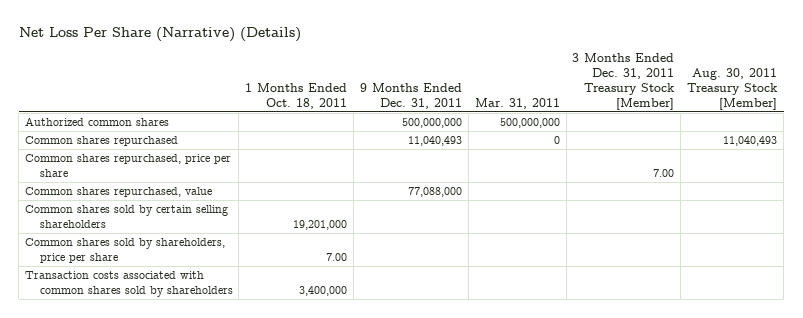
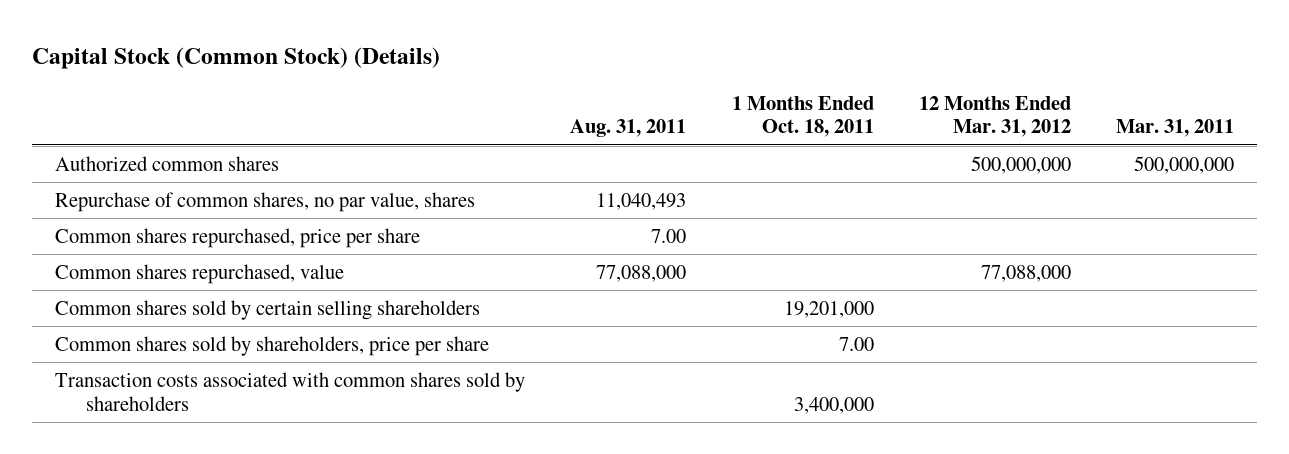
- Net Loss Per Share (Narrative) (Details)
+ Capital Stock (Common Stock) (Details)
- | 1 Months Ended Oct. 18, 2011 | 9 Months Ended Dec. 31, 2011 | Mar. 31, 2011 | 3 Months Ended Dec. 31, 2011 Treasury Stock [Member] | Aug. 30, 2011 Treasury Stock [Member]
+ | Aug. 31, 2011 | 1 Months Ended Oct. 18, 2011 | 12 Months Ended Mar. 31, 2012 | Mar. 31, 2011
- Common shares repurchased | | 11,040,493 | 0 | | 11,040,493
+ Repurchase of common shares, no par value, shares | 11,040,493 | | |

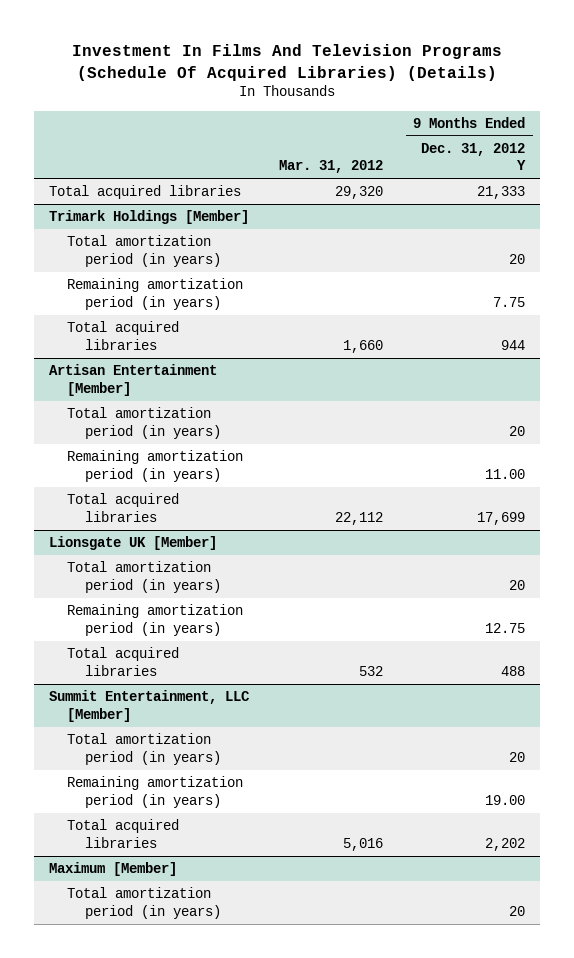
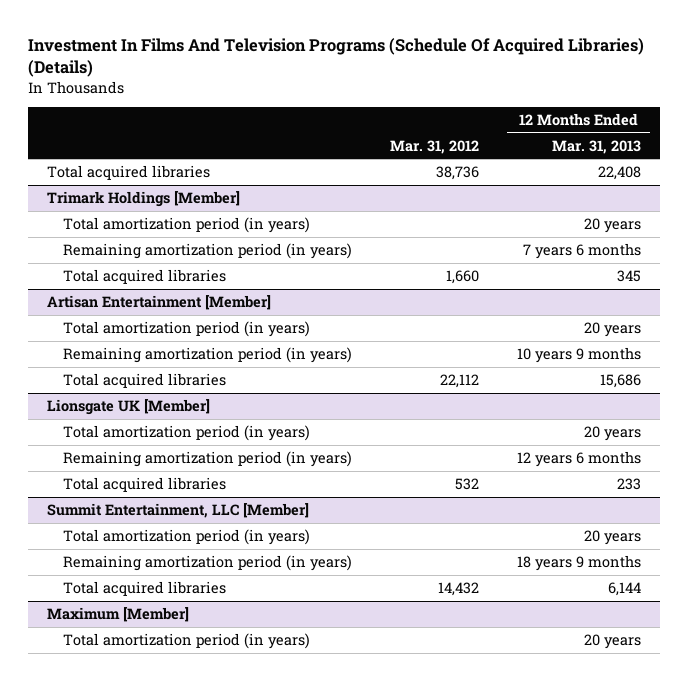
- | Mar. 31, 2012 | 9 Months Ended Dec. 31, 2012 Y
+ | Mar. 31, 2012 | 12 Months Ended Mar. 31, 2013
- Total acquired libraries | 29,320 | 21,333
+ Total acquired libraries | 38,736 | 22,408
@ Summit Entertainment, LLC [Member]
- Total acquired libraries | 5,016 | 2,202
+ Total acquired libraries | 14,432 | 6,144

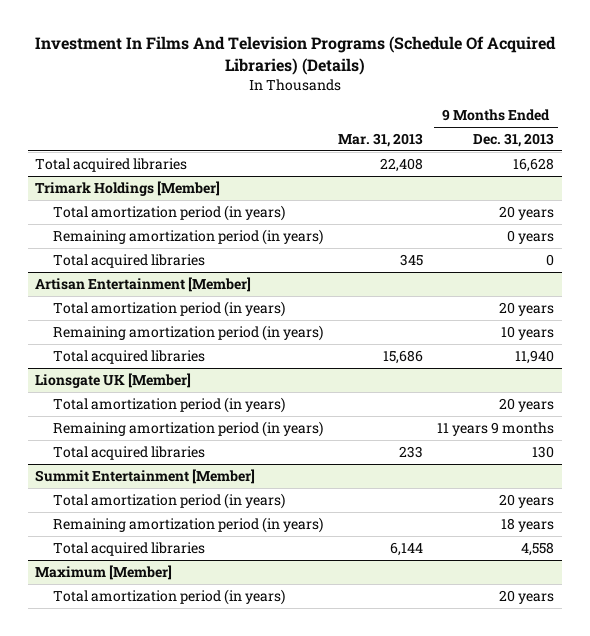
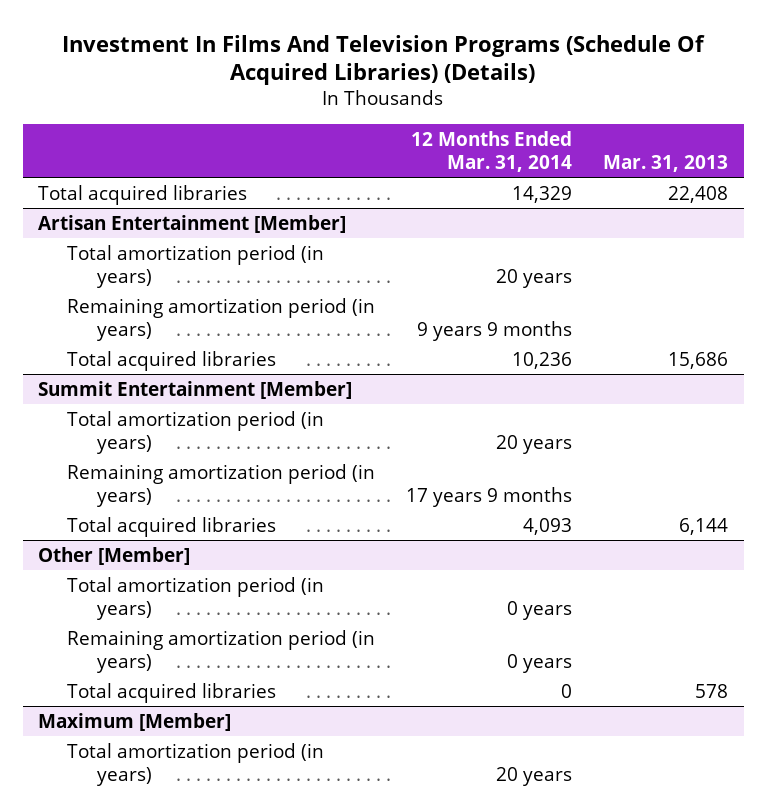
- | Mar. 31, 2013 | 9 Months Ended Dec. 31, 2013
+ | 12 Months Ended Mar. 31, 2014 | Mar. 31, 2013
- Trimark Holdings [Member]
- Total amortization period (in years) | | 20 years
- Remaining amortization period (in years) | | 0 years
- Total acquired libraries | 345 | 0
- Lionsgate UK [Member]
- Total amortization period (in years) | | 20 years
- Remaining amortization period (in years) | | 11 years 9 months
- Total acquired libraries | 233 | 130
+ Other [Member]
+ Total amortization period (in years) | 0 years |
+ Remaining amortization period (in years) | 0 years |
+ Total acquired libraries | 0 | 578

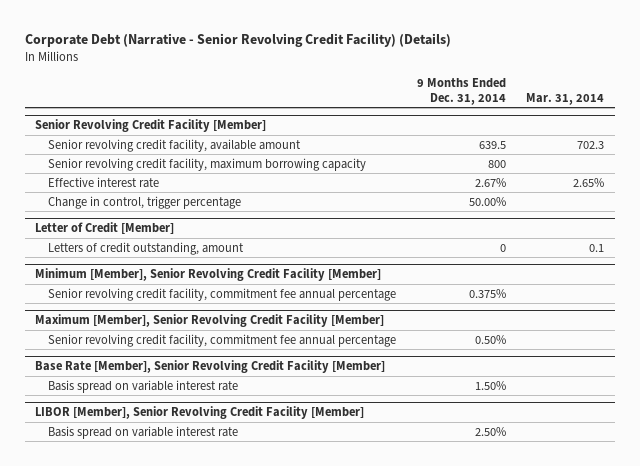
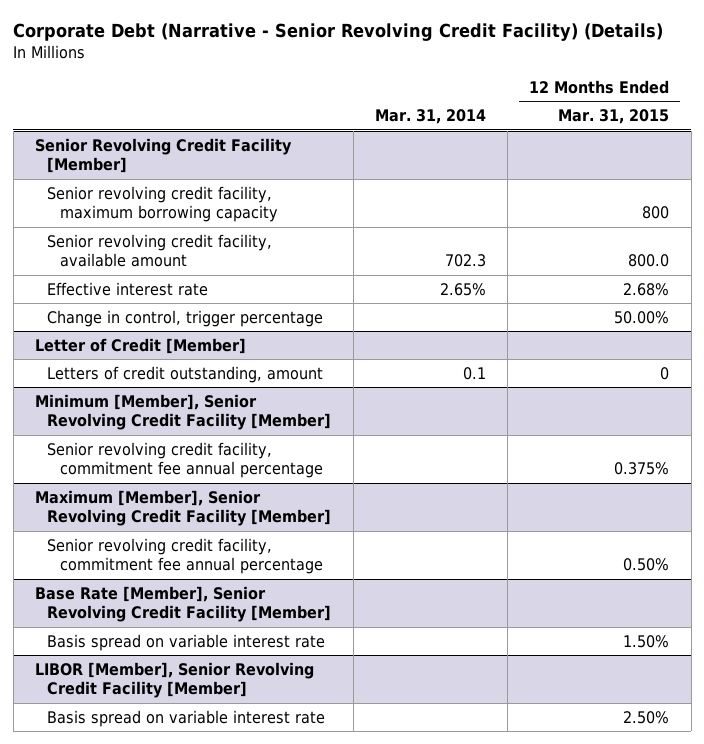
- | 9 Months Ended Dec. 31, 2014 | Mar. 31, 2014
+ | Mar. 31, 2014 | 12 Months Ended Mar. 31, 2015
@ Senior Revolving Credit Facility [Member]
moved down: Senior revolving credit facility, available amount | 702.3 | 800.0

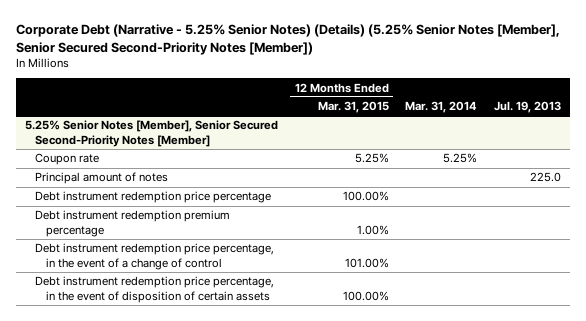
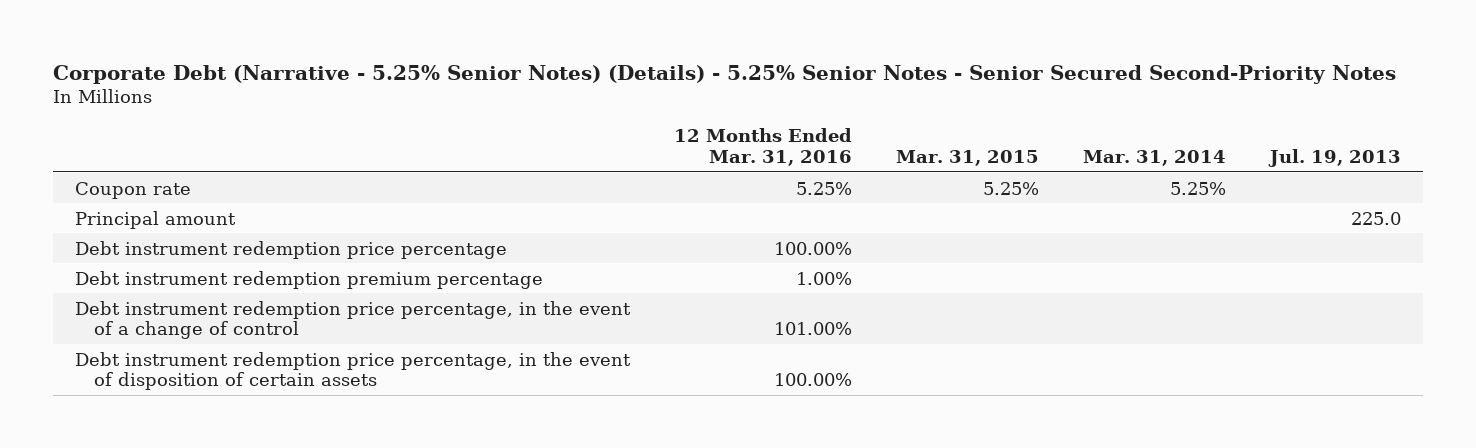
- Corporate Debt (Narrative - 5.25% Senior Notes) (Details) (5.25% Senior Notes [Member], Senior Secured Second-Priority Notes [Member])
+ Corporate Debt (Narrative - 5.25% Senior Notes) (Details) - 5.25% Senior Notes - Senior Secured Second-Priority Notes
- | 12 Months Ended Mar. 31, 2015 | Mar. 31, 2014 | Jul. 19, 2013
+ | 12 Months Ended Mar. 31, 2016 | Mar. 31, 2015 | Mar. 31, 2014 | Jul. 19, 2013
- 5.25% Senior Notes [Member], Senior Secured Second-Priority Notes [Member]
- Principal amount of notes | | | 225.0
+ Principal amount | | | | 225.0

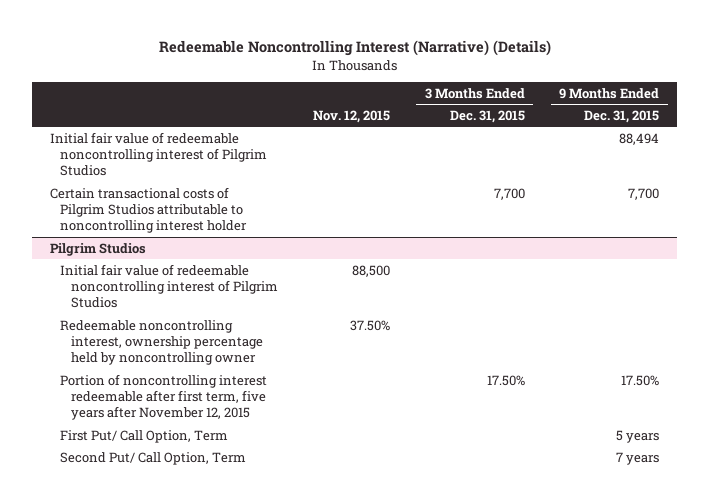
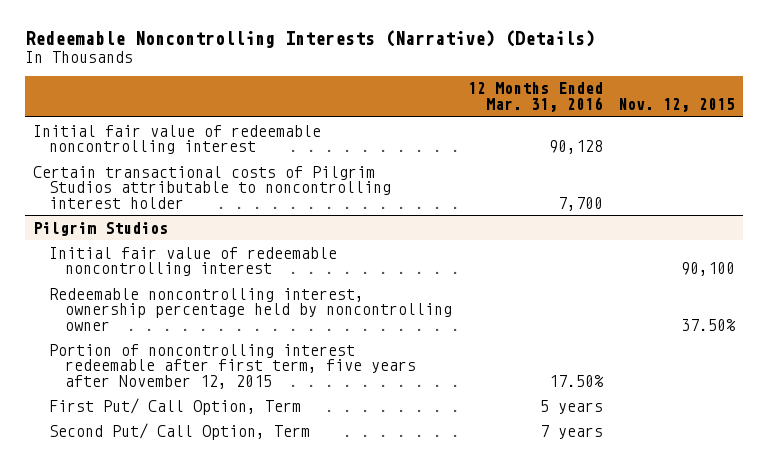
- Redeemable Noncontrolling Interest (Narrative) (Details)
+ Redeemable Noncontrolling Interests (Narrative) (Details)
- | Nov. 12, 2015 | 3 Months Ended Dec. 31, 2015 | 9 Months Ended Dec. 31, 2015
+ | 12 Months Ended Mar. 31, 2016 | Nov. 12, 2015
- Initial fair value of redeemable noncontrolling interest of Pilgrim Studios | | | 88,494
+ Initial fair value of redeemable noncontrolling interest | 90,128 |
@ Pilgrim Studios
- Initial fair value of redeemable noncontrolling interest of Pilgrim Studios | 88,500 | |
+ Initial fair value of redeemable noncontrolling interest | | 90,100

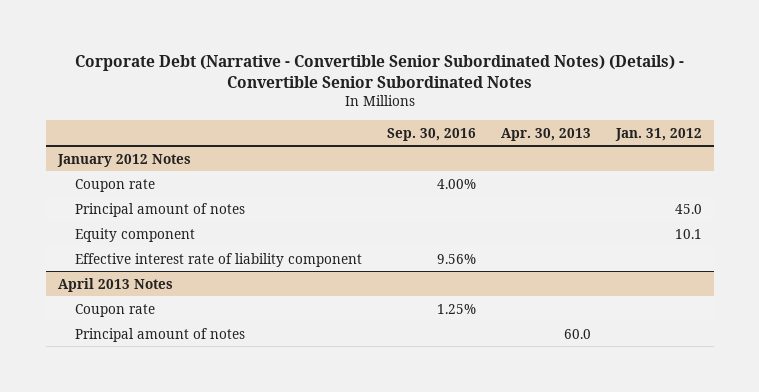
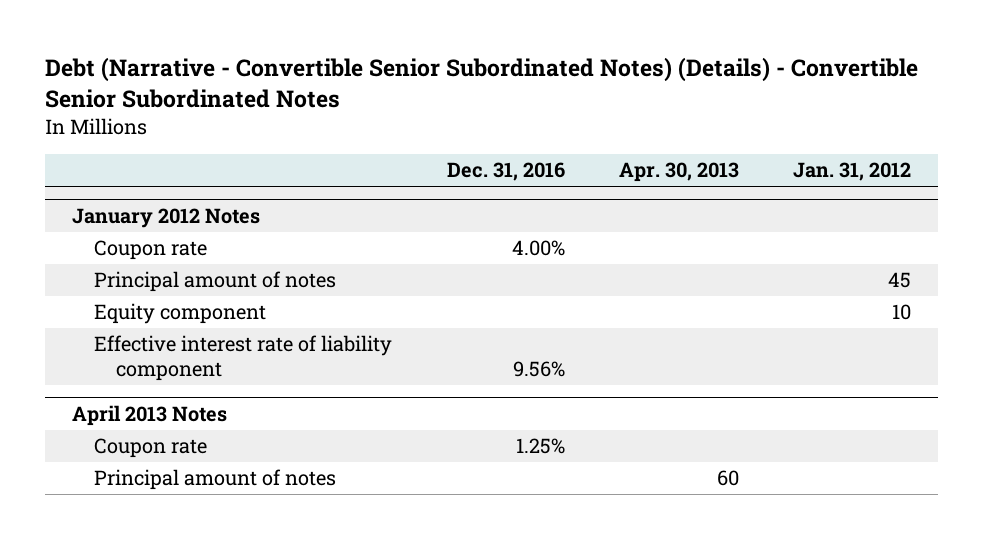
- Corporate Debt (Narrative - Convertible Senior Subordinated Notes) (Details) - Convertible Senior Subordinated Notes
+ Debt (Narrative - Convertible Senior Subordinated Notes) (Details) - Convertible Senior Subordinated Notes
- | Sep. 30, 2016 | Apr. 30, 2013 | Jan. 31, 2012
+ | Dec. 31, 2016 | Apr. 30, 2013 | Jan. 31, 2012
@ January 2012 Notes
- Principal amount of notes | | | 45.0
- Equity component | | | 10.1
+ Principal amount of notes | | | 45
+ Equity component | | | 10
@ April 2013 Notes
- Principal amount of notes | | 60.0 |
+ Principal amount of notes | | 60 |

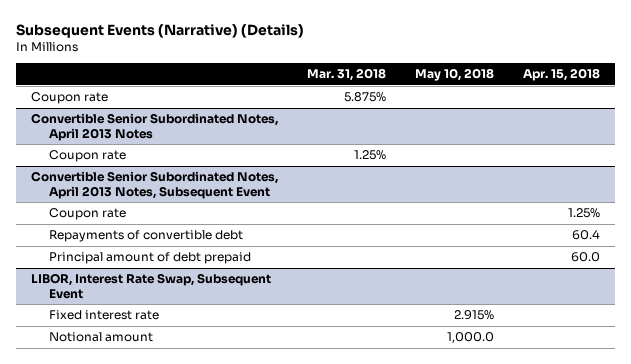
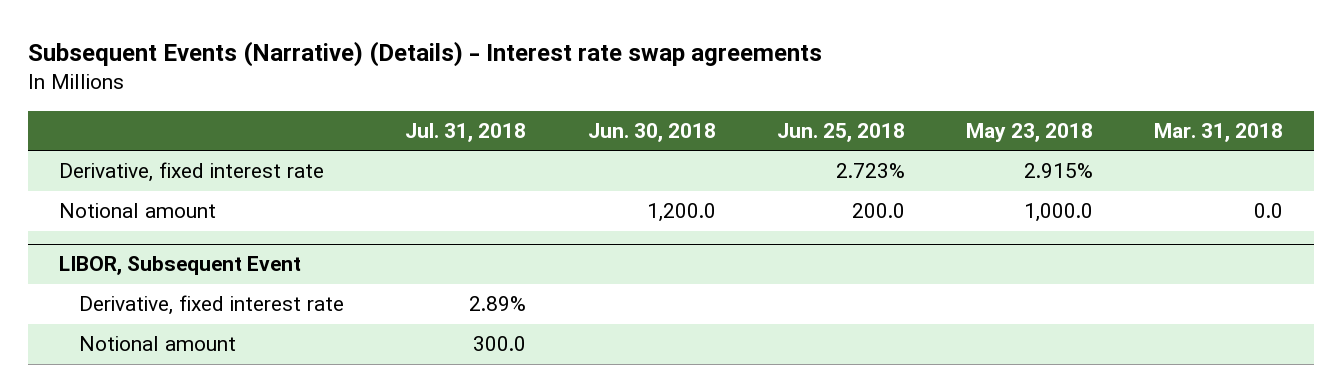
- Subsequent Events (Narrative) (Details)
+ Subsequent Events (Narrative) (Details) - Interest rate swap agreements
- | Mar. 31, 2018 | May 10, 2018 | Apr. 15, 2018
+ | Jul. 31, 2018 | Jun. 30, 2018 | Jun. 25, 2018 | May 23, 2018 | Mar. 31, 2018
- Coupon rate | 5.875% | |
- Convertible Senior Subordinated Notes, April 2013 Notes
- Coupon rate | 1.25% | |
- Convertible Senior Subordinated Notes, April 2013 Notes, Subsequent Event
- Coupon rate | | | 1.25%
- Repayments of convertible debt | | | 60.4
- Principal amount of debt prepaid | | | 60.0
- LIBOR, Interest Rate Swap, Subsequent Event
- Fixed interest rate | | 2.915% |
+ Derivative, fixed interest rate | | | 2.723% | 2.915% |
+ Notional amount | | 1,200.0 | 200.0 | 1,000.0 | 0.0
+ LIBOR, Subsequent Event
+ Derivative, fixed interest rate | 2.89% | | | |

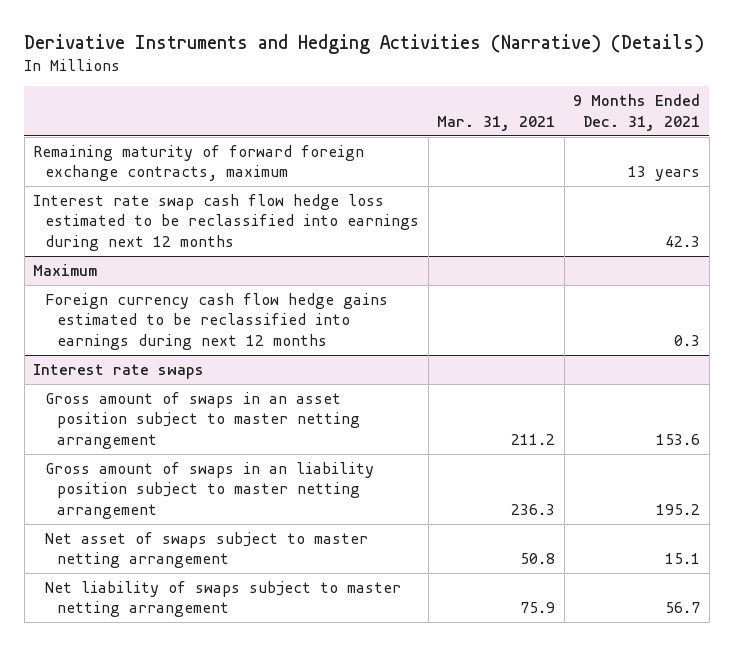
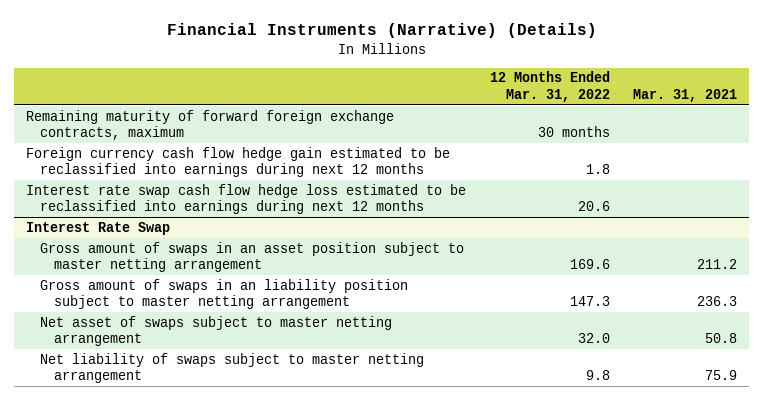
- Derivative Instruments and Hedging Activities (Narrative) (Details)
+ Financial Instruments (Narrative) (Details)
- | Mar. 31, 2021 | 9 Months Ended Dec. 31, 2021
+ | 12 Months Ended Mar. 31, 2022 | Mar. 31, 2021
+ Foreign currency cash flow hedge gain estimated to be reclassified into earnings during next 12 months | 1.8 |
- Maximum
- Foreign currency cash flow hedge gains estimated to be reclassified into earnings during next 12 months | | 0.3
- Interest rate swaps
+ Interest Rate Swap

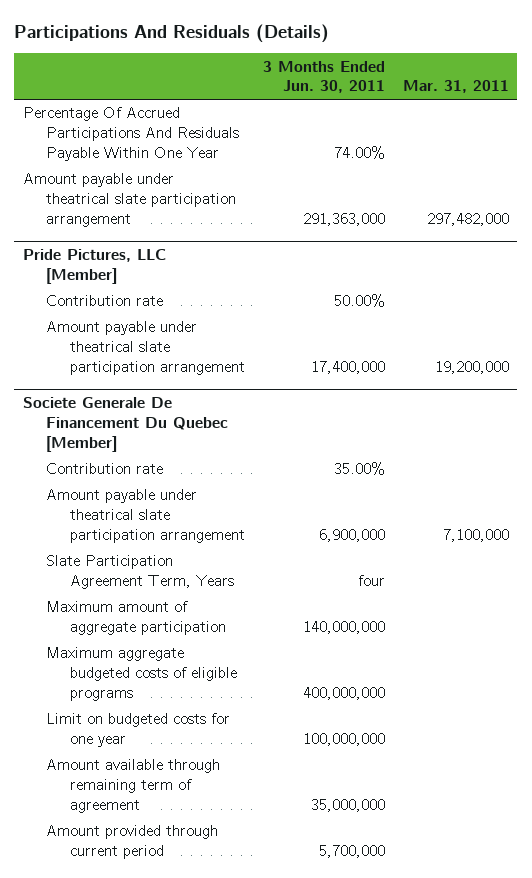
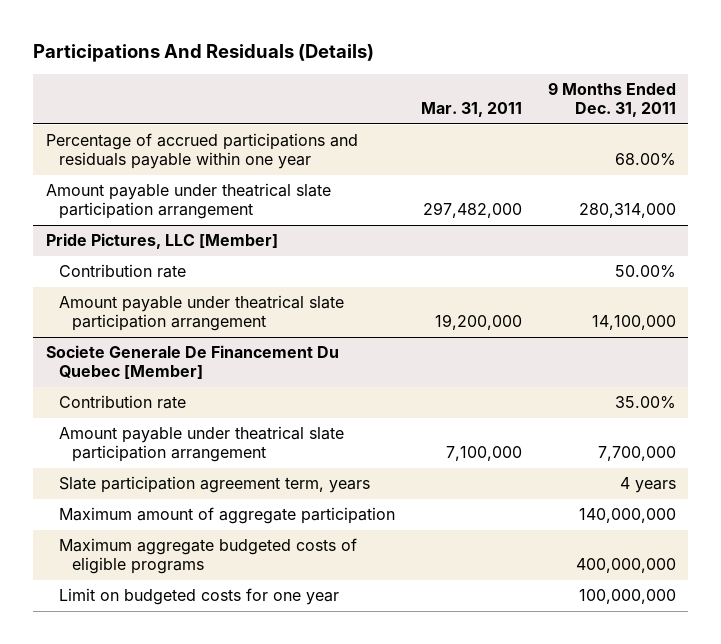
- | 3 Months Ended Jun. 30, 2011 | Mar. 31, 2011
+ | Mar. 31, 2011 | 9 Months Ended Dec. 31, 2011
- Percentage Of Accrued Participations And Residuals Payable Within One Year | 74.00% |
+ Percentage of accrued participations and residuals payable within one year | | 68.00%
@ Societe Generale De Financement Du Quebec [Member]
- Slate Participation Agreement Term, Years | four |
+ Slate participation agreement term, years | | 4 years
- Amount available through remaining term of agreement | 35,000,000 |
- Amount provided through current period | 5,700,000 |

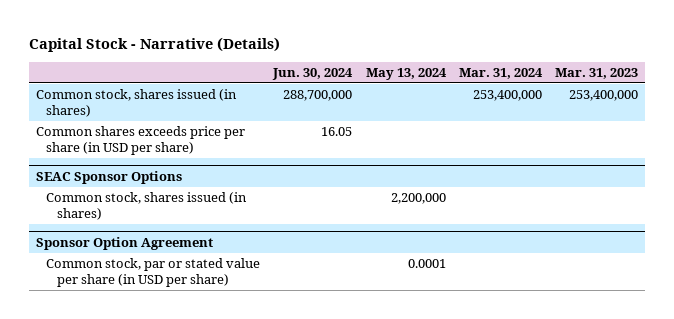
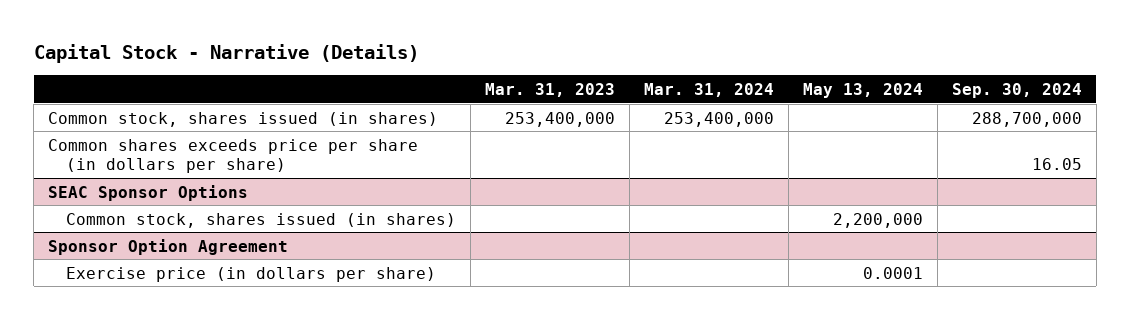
- | Jun. 30, 2024 | May 13, 2024 | Mar. 31, 2024 | Mar. 31, 2023
+ | Mar. 31, 2023 | Mar. 31, 2024 | May 13, 2024 | Sep. 30, 2024
- Common shares exceeds price per share (in USD per share) | 16.05 | | |
+ Common shares exceeds price per share (in dollars per share) | | | | 16.05
@ Sponsor Option Agreement
- Common stock, par or stated value per share (in USD per share) | | 0.0001 | |
+ Exercise price (in dollars per share) | | | 0.0001 |

